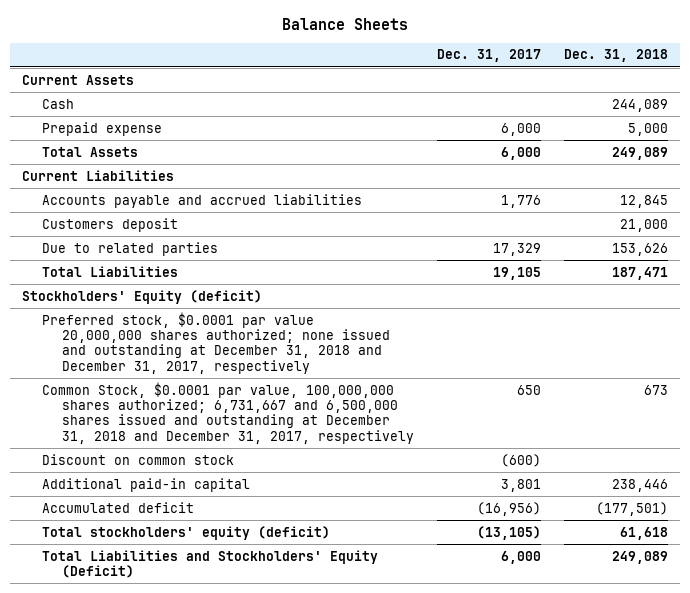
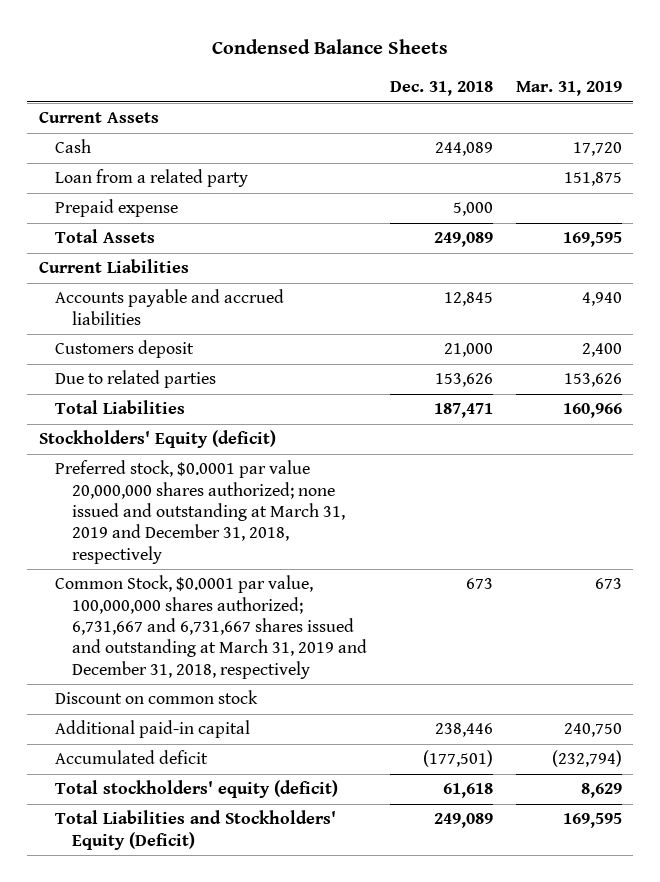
- Balance Sheets
+ Condensed Balance Sheets
- | Dec. 31, 2017 | Dec. 31, 2018
+ | Dec. 31, 2018 | Mar. 31, 2019
+ Loan from a related party | | 151,875
- Preferred stock, $0.0001 par value 20,000,000 shares authorized; none issued and outstanding at December 31, 2018 and December 31, 2017, respectively
- Common Stock, $0.0001 par value, 100,000,000 shares authorized; 6,731,667 and 6,500,000 shares issued and outstanding at December 31, 2018 and December 31, 2017, respectively | 650 | 673
+ Preferred stock, $0.0001 par value 20,000,000 shares authorized; none issued and outstanding at March 31, 2019 and December 31, 2018, respectively
+ Common Stock, $0.0001 par value, 100,000,000 shares authorized; 6,731,667 and 6,731,667 shares issued and outstanding at March 31, 2019 and December 31, 2018, respectively | 673 | 673

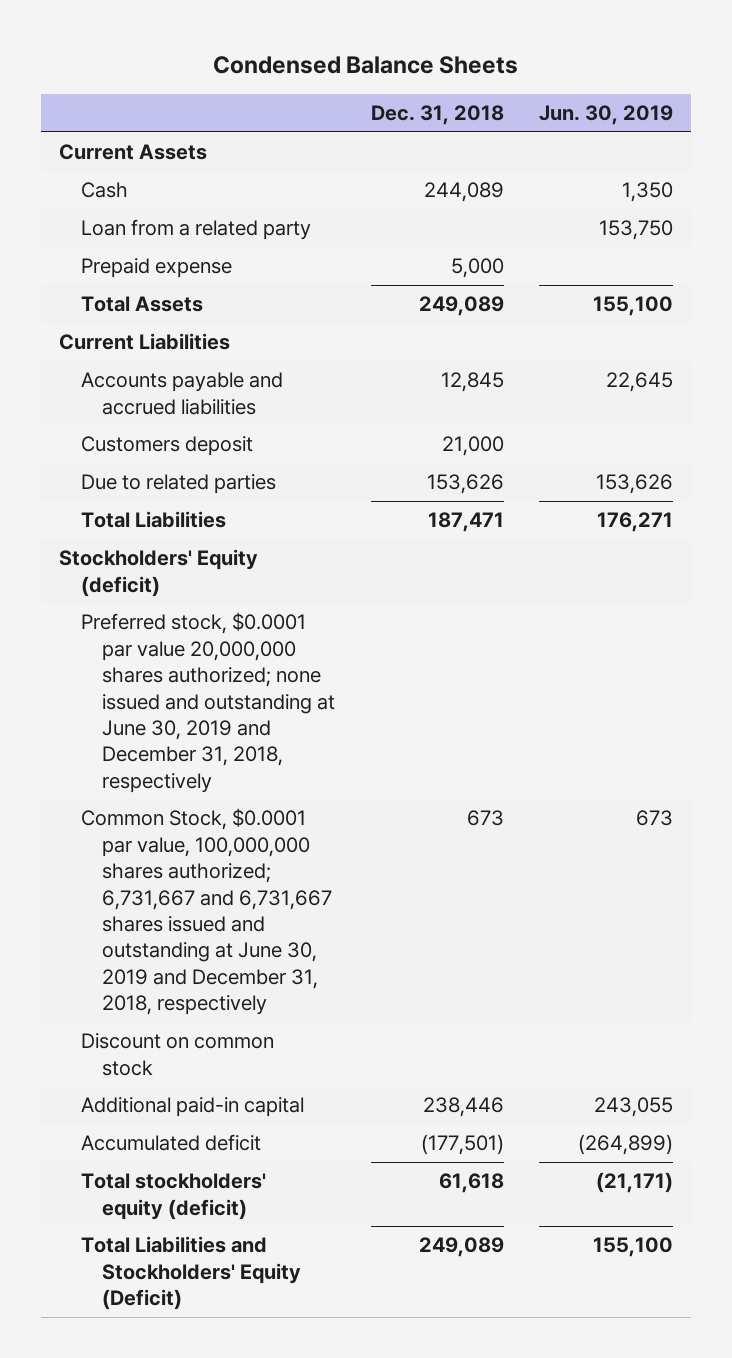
- | Dec. 31, 2018 | Mar. 31, 2019
+ | Dec. 31, 2018 | Jun. 30, 2019
- Preferred stock, $0.0001 par value 20,000,000 shares authorized; none issued and outstanding at March 31, 2019 and December 31, 2018, respectively
- Common Stock, $0.0001 par value, 100,000,000 shares authorized; 6,731,667 and 6,731,667 shares issued and outstanding at March 31, 2019 and December 31, 2018, respectively | 673 | 673
+ Preferred stock, $0.0001 par value 20,000,000 shares authorized; none issued and outstanding at June 30, 2019 and December 31, 2018, respectively
+ Common Stock, $0.0001 par value, 100,000,000 shares authorized; 6,731,667 and 6,731,667 shares issued and outstanding at June 30, 2019 and December 31, 2018, respectively | 673 | 673

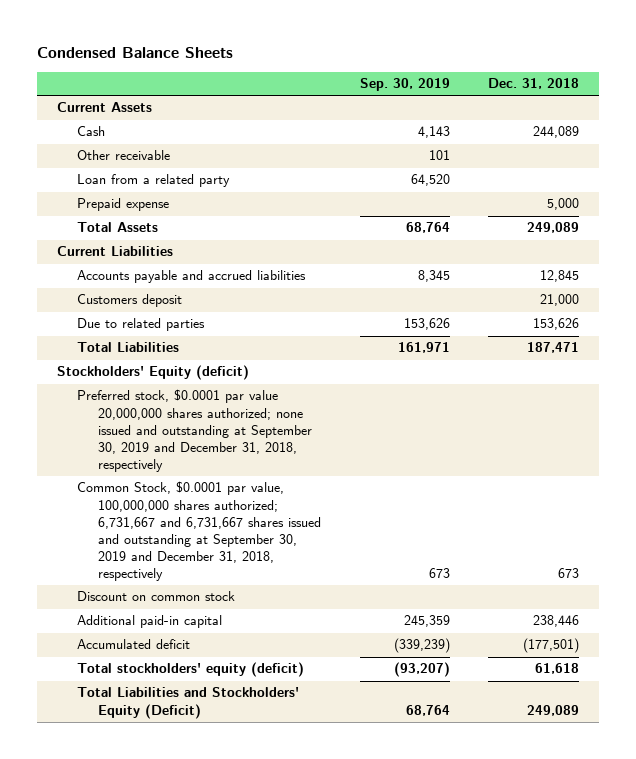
- | Dec. 31, 2018 | Jun. 30, 2019
+ | Sep. 30, 2019 | Dec. 31, 2018
+ Other receivable | 101 |
- Preferred stock, $0.0001 par value 20,000,000 shares authorized; none issued and outstanding at June 30, 2019 and December 31, 2018, respectively
- Common Stock, $0.0001 par value, 100,000,000 shares authorized; 6,731,667 and 6,731,667 shares issued and outstanding at June 30, 2019 and December 31, 2018, respectively | 673 | 673
+ Preferred stock, $0.0001 par value 20,000,000 shares authorized; none issued and outstanding at September 30, 2019 and December 31, 2018, respectively
+ Common Stock, $0.0001 par value, 100,000,000 shares authorized; 6,731,667 and 6,731,667 shares issued and outstanding at September 30, 2019 and December 31, 2018, respectively | 673 | 673

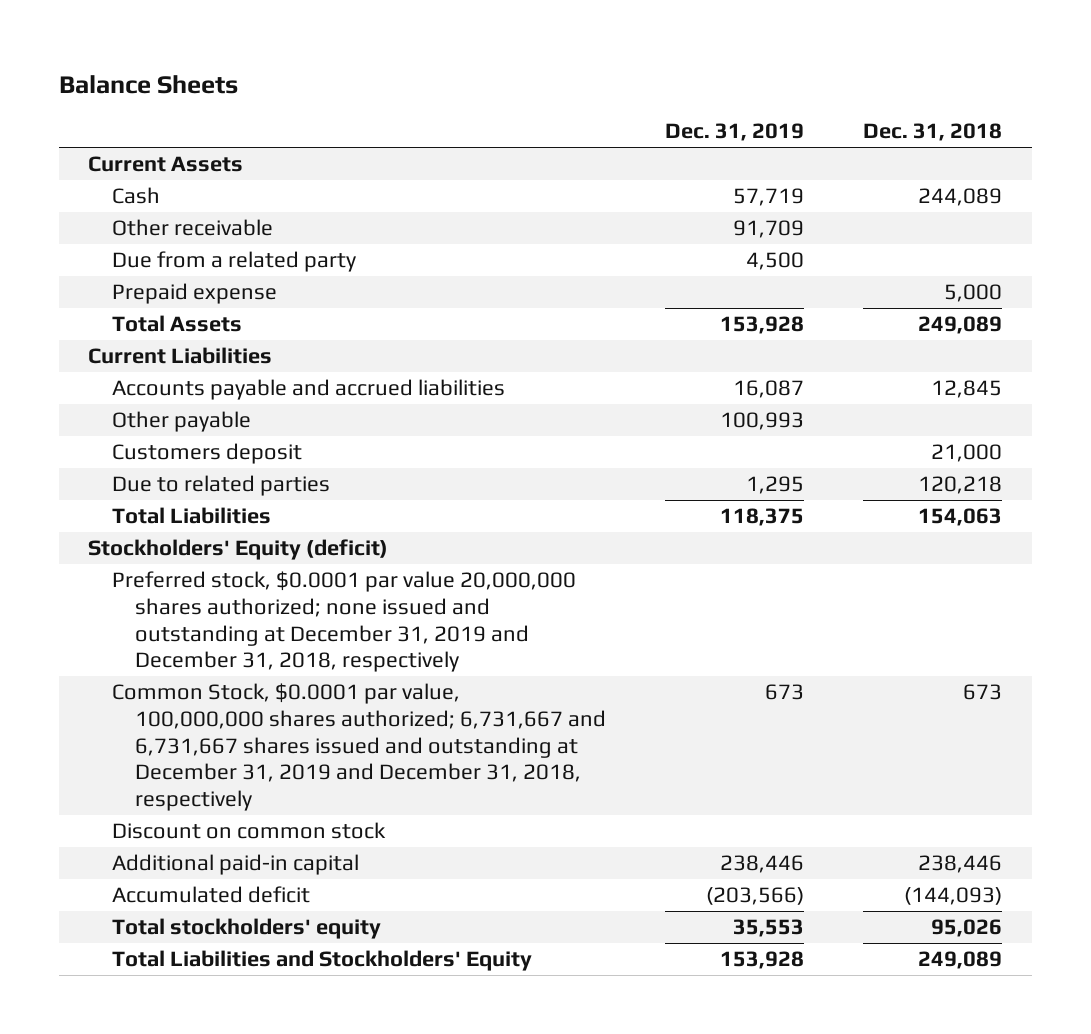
- Condensed Balance Sheets
+ Balance Sheets
- | Sep. 30, 2019 | Dec. 31, 2018
+ | Dec. 31, 2019 | Dec. 31, 2018
- Loan from a related party | 64,520 |
+ Due from a related party | 4,500 |
+ Other payable | 100,993 |
- Due to related parties | 153,626 | 153,626
- Total Liabilities | 161,971 | 187,471
+ Due to related parties | 1,295 | 120,218
+ Total Liabilities | 118,375 | 154,063
- Preferred stock, $0.0001 par value 20,000,000 shares authorized; none issued and outstanding at September 30, 2019 and December 31, 2018, respectively
- Common Stock, $0.0001 par value, 100,000,000 shares authorized; 6,731,667 and 6,731,667 shares issued and outstanding at September 30, 2019 and December 31, 2018, respectively | 673 | 673
+ Preferred stock, $0.0001 par value 20,000,000 shares authorized; none issued and outstanding at December 31, 2019 and December 31, 2018, respectively
+ Common Stock, $0.0001 par value, 100,000,000 shares authorized; 6,731,667 and 6,731,667 shares issued and outstanding at December 31, 2019 and December 31, 2018, respectively | 673 | 673
- Accumulated deficit | (339,239) | (177,501)
- Total stockholders' equity (deficit) | (93,207) | 61,618
- Total Liabilities and Stockholders' Equity (Deficit) | 68,764 | 249,089
+ Accumulated deficit | (203,566) | (144,093)
+ Total stockholders' equity | 35,553 | 95,026
+ Total Liabilities and Stockholders' Equity | 153,928 | 249,089

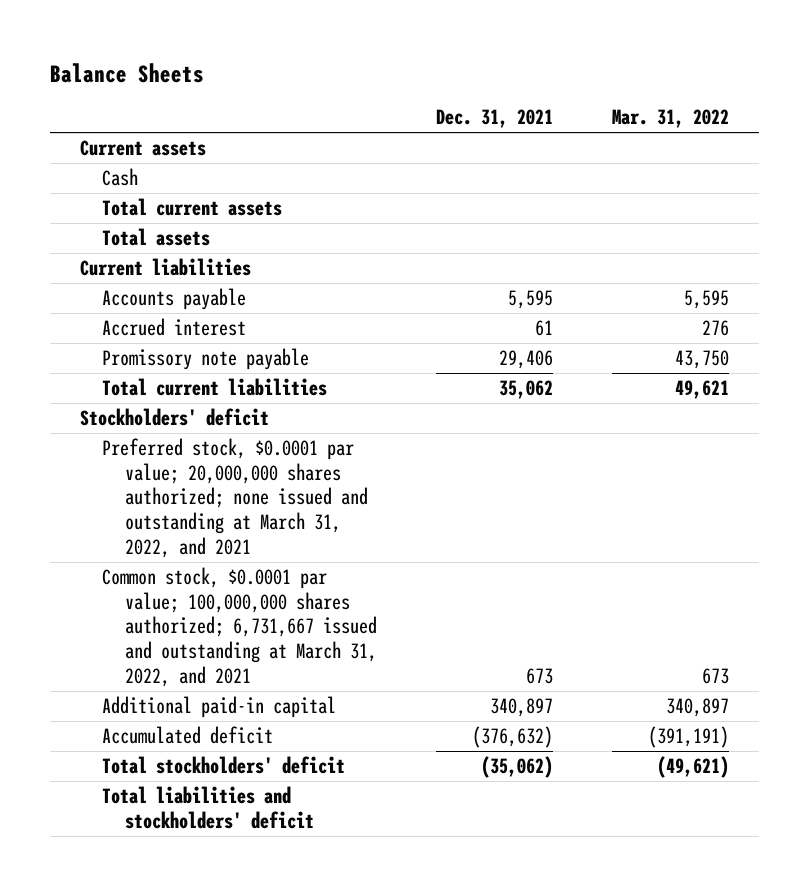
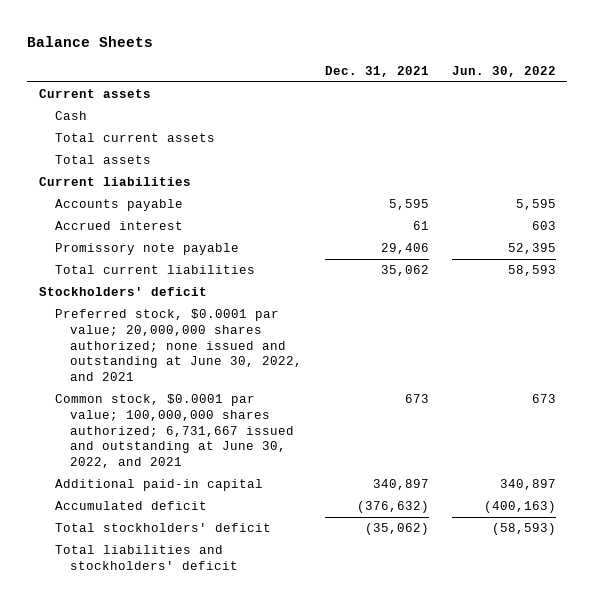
- | Dec. 31, 2021 | Mar. 31, 2022
+ | Dec. 31, 2021 | Jun. 30, 2022
- Preferred stock, $0.0001 par value; 20,000,000 shares authorized; none issued and outstanding at March 31, 2022, and 2021
- Common stock, $0.0001 par value; 100,000,000 shares authorized; 6,731,667 issued and outstanding at March 31, 2022, and 2021 | 673 | 673
+ Preferred stock, $0.0001 par value; 20,000,000 shares authorized; none issued and outstanding at June 30, 2022, and 2021
+ Common stock, $0.0001 par value; 100,000,000 shares authorized; 6,731,667 issued and outstanding at June 30, 2022, and 2021 | 673 | 673

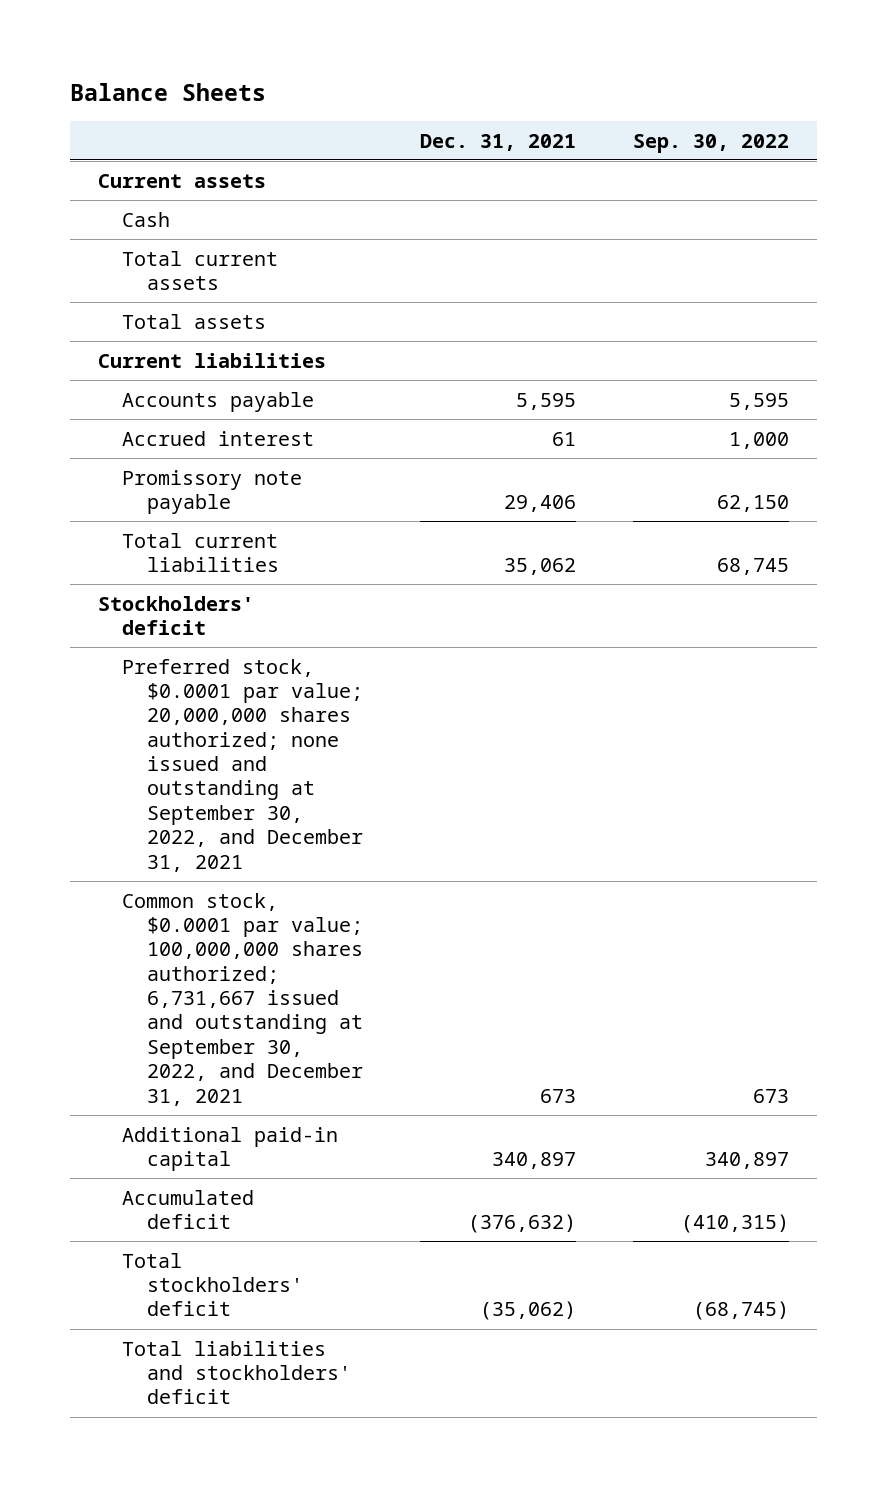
- | Dec. 31, 2021 | Jun. 30, 2022
+ | Dec. 31, 2021 | Sep. 30, 2022
- Preferred stock, $0.0001 par value; 20,000,000 shares authorized; none issued and outstanding at June 30, 2022, and 2021
- Common stock, $0.0001 par value; 100,000,000 shares authorized; 6,731,667 issued and outstanding at June 30, 2022, and 2021 | 673 | 673
+ Preferred stock, $0.0001 par value; 20,000,000 shares authorized; none issued and outstanding at September 30, 2022, and December 31, 2021
+ Common stock, $0.0001 par value; 100,000,000 shares authorized; 6,731,667 issued and outstanding at September 30, 2022, and December 31, 2021 | 673 | 673

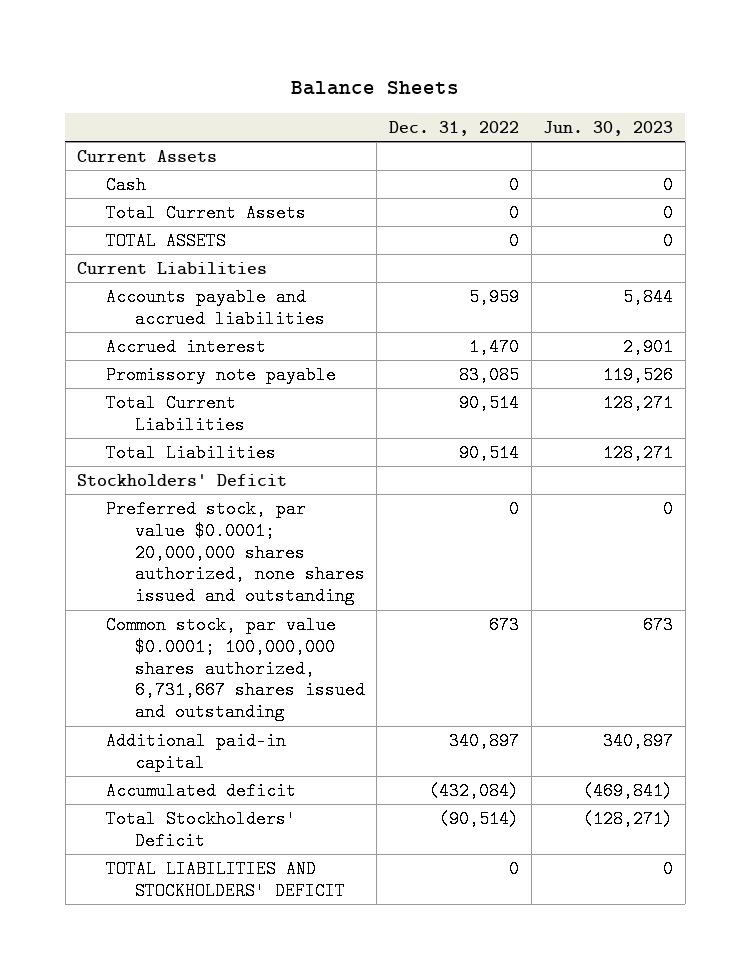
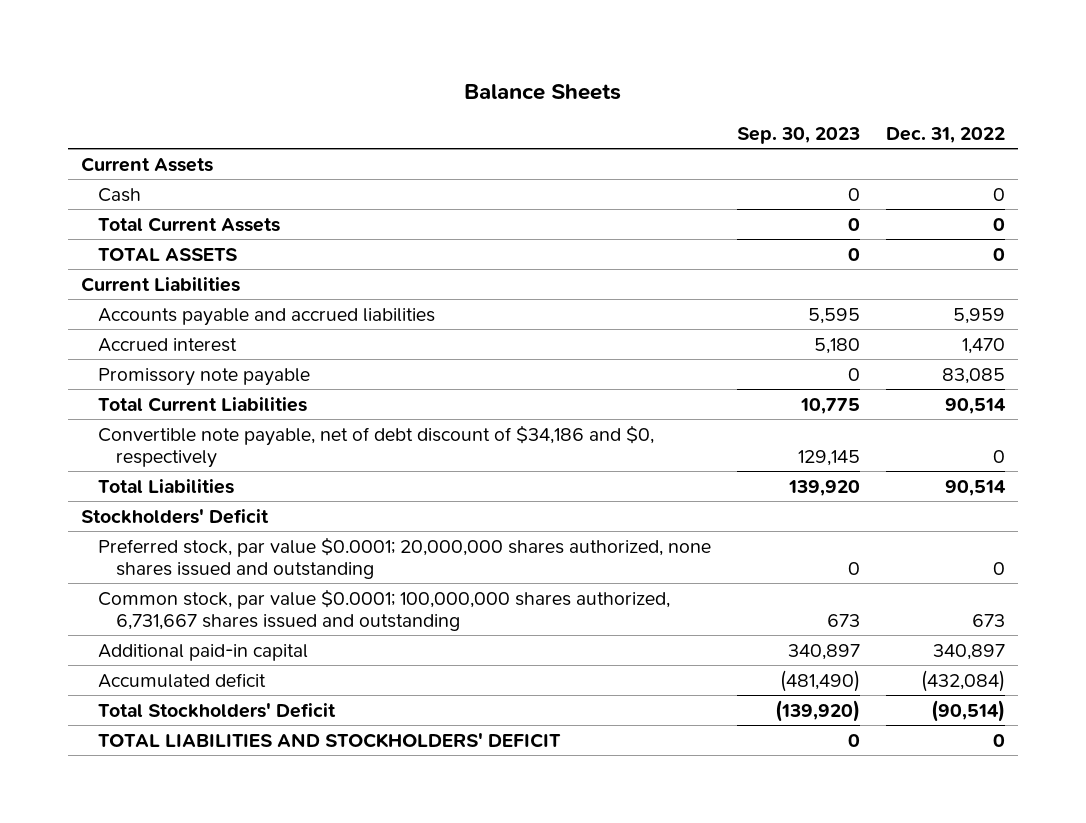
- | Dec. 31, 2022 | Jun. 30, 2023
+ | Sep. 30, 2023 | Dec. 31, 2022
+ Convertible note payable, net of debt discount of $34,186 and $0, respectively | 129,145 | 0

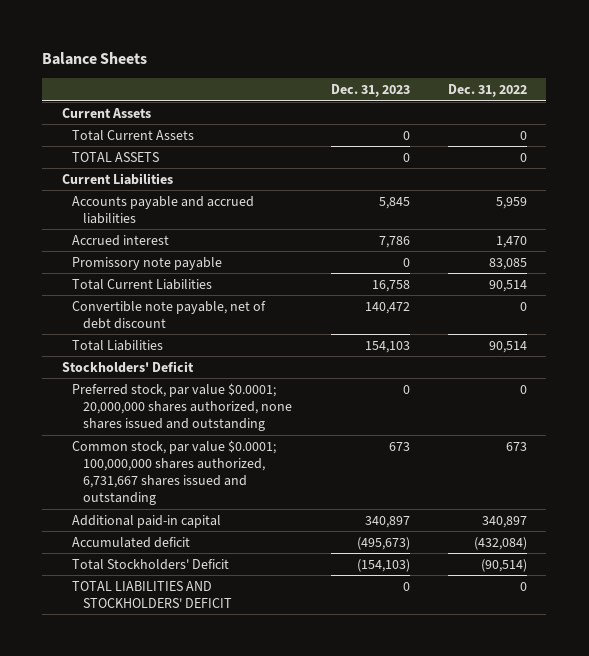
- | Sep. 30, 2023 | Dec. 31, 2022
+ | Dec. 31, 2023 | Dec. 31, 2022
- Cash | 0 | 0
- Convertible note payable, net of debt discount of $34,186 and $0, respectively | 129,145 | 0
+ Convertible note payable, net of debt discount | 140,472 | 0

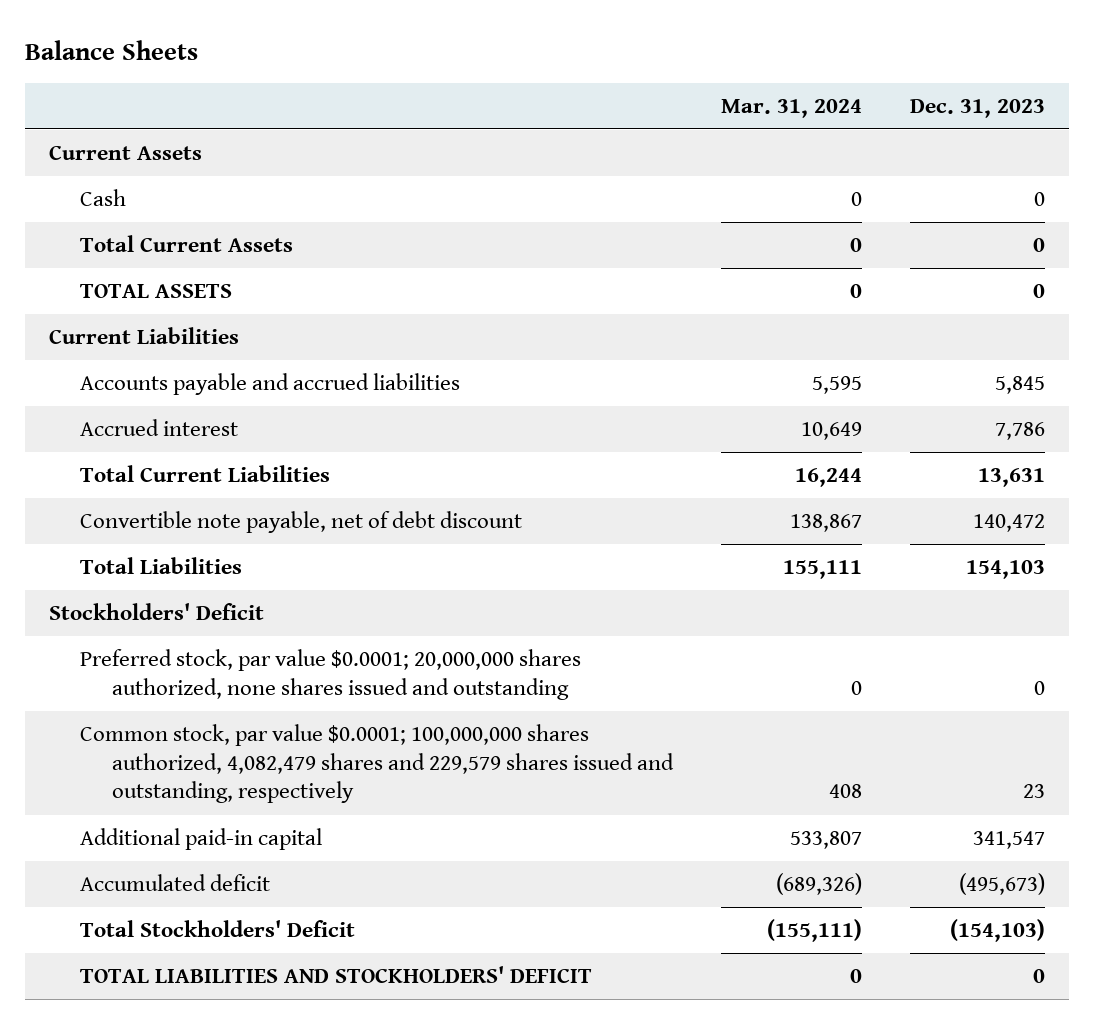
- | Dec. 31, 2023 | Dec. 31, 2022
+ | Mar. 31, 2024 | Dec. 31, 2023
+ Cash | 0 | 0
- Promissory note payable | 0 | 83,085
- Total Current Liabilities | 16,758 | 90,514
+ Total Current Liabilities | 16,244 | 13,631
- Common stock, par value $0.0001; 100,000,000 shares authorized, 6,731,667 shares issued and outstanding | 673 | 673
- Additional paid-in capital | 340,897 | 340,897
+ Common stock, par value $0.0001; 100,000,000 shares authorized, 4,082,479 shares and 229,579 shares issued and outstanding, respectively | 408 | 23
+ Additional paid-in capital | 533,807 | 341,547

